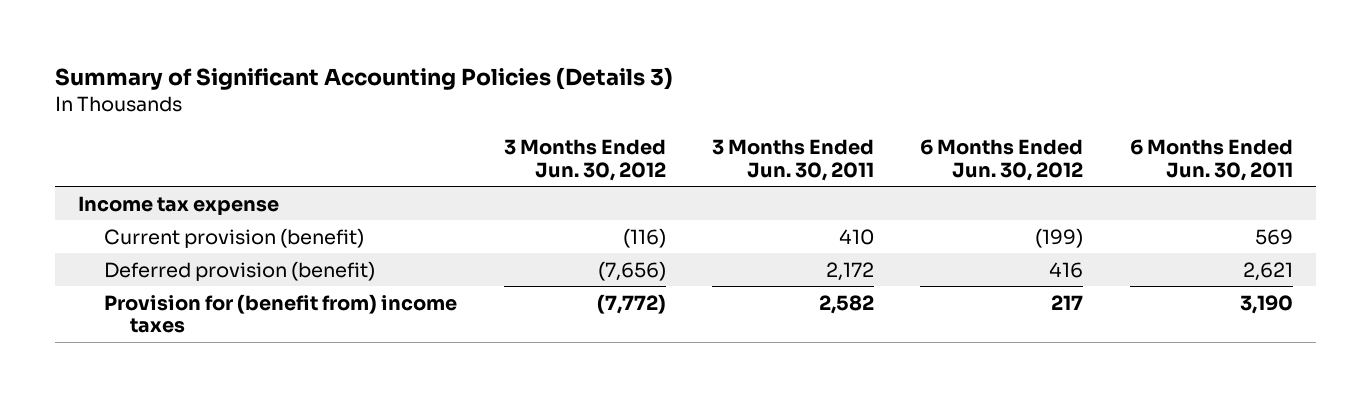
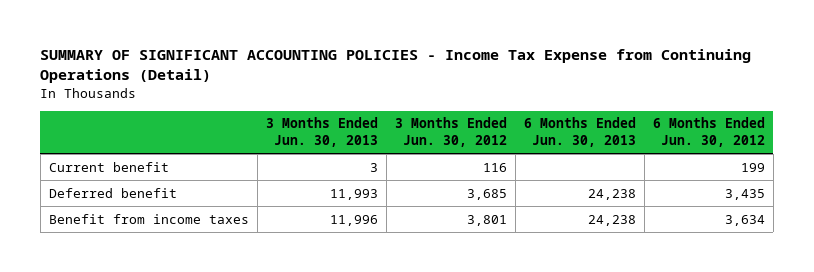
- Summary of Significant Accounting Policies (Details 3)
+ SUMMARY OF SIGNIFICANT ACCOUNTING POLICIES - Income Tax Expense from Continuing Operations (Detail)
- | 3 Months Ended Jun. 30, 2012 | 3 Months Ended Jun. 30, 2011 | 6 Months Ended Jun. 30, 2012 | 6 Months Ended Jun. 30, 2011
+ | 3 Months Ended Jun. 30, 2013 | 3 Months Ended Jun. 30, 2012 | 6 Months Ended Jun. 30, 2013 | 6 Months Ended Jun. 30, 2012
- Income tax expense
- Current provision (benefit) | (116) | 410 | (199) | 569
- Deferred provision (benefit) | (7,656) | 2,172 | 416 | 2,621
- Provision for (benefit from) income taxes | (7,772) | 2,582 | 217 | 3,190
+ Current benefit | 3 | 116 | | 199
+ Deferred benefit | 11,993 | 3,685 | 24,238 | 3,435
+ Benefit from income taxes | 11,996 | 3,801 | 24,238 | 3,634

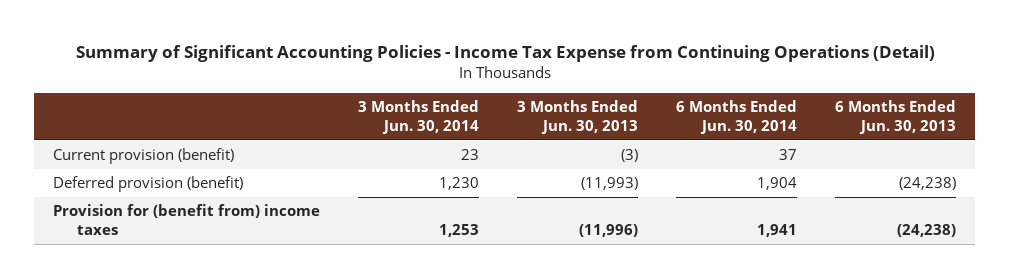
- SUMMARY OF SIGNIFICANT ACCOUNTING POLICIES - Income Tax Expense from Continuing Operations (Detail)
+ Summary of Significant Accounting Policies - Income Tax Expense from Continuing Operations (Detail)
- | 3 Months Ended Jun. 30, 2013 | 3 Months Ended Jun. 30, 2012 | 6 Months Ended Jun. 30, 2013 | 6 Months Ended Jun. 30, 2012
+ | 3 Months Ended Jun. 30, 2014 | 3 Months Ended Jun. 30, 2013 | 6 Months Ended Jun. 30, 2014 | 6 Months Ended Jun. 30, 2013
- Current benefit | 3 | 116 | | 199
- Deferred benefit | 11,993 | 3,685 | 24,238 | 3,435
- Benefit from income taxes | 11,996 | 3,801 | 24,238 | 3,634
+ Current provision (benefit) | 23 | (3) | 37 |
+ Deferred provision (benefit) | 1,230 | (11,993) | 1,904 | (24,238)
+ Provision for (benefit from) income taxes | 1,253 | (11,996) | 1,941 | (24,238)

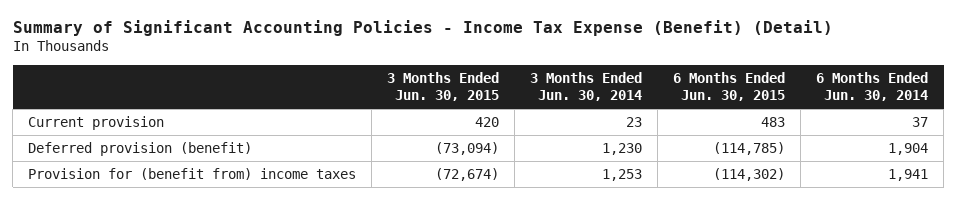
- Summary of Significant Accounting Policies - Income Tax Expense from Continuing Operations (Detail)
+ Summary of Significant Accounting Policies - Income Tax Expense (Benefit) (Detail)
- | 3 Months Ended Jun. 30, 2014 | 3 Months Ended Jun. 30, 2013 | 6 Months Ended Jun. 30, 2014 | 6 Months Ended Jun. 30, 2013
+ | 3 Months Ended Jun. 30, 2015 | 3 Months Ended Jun. 30, 2014 | 6 Months Ended Jun. 30, 2015 | 6 Months Ended Jun. 30, 2014
- Current provision (benefit) | 23 | (3) | 37 |
+ Current provision | 420 | 23 | 483 | 37

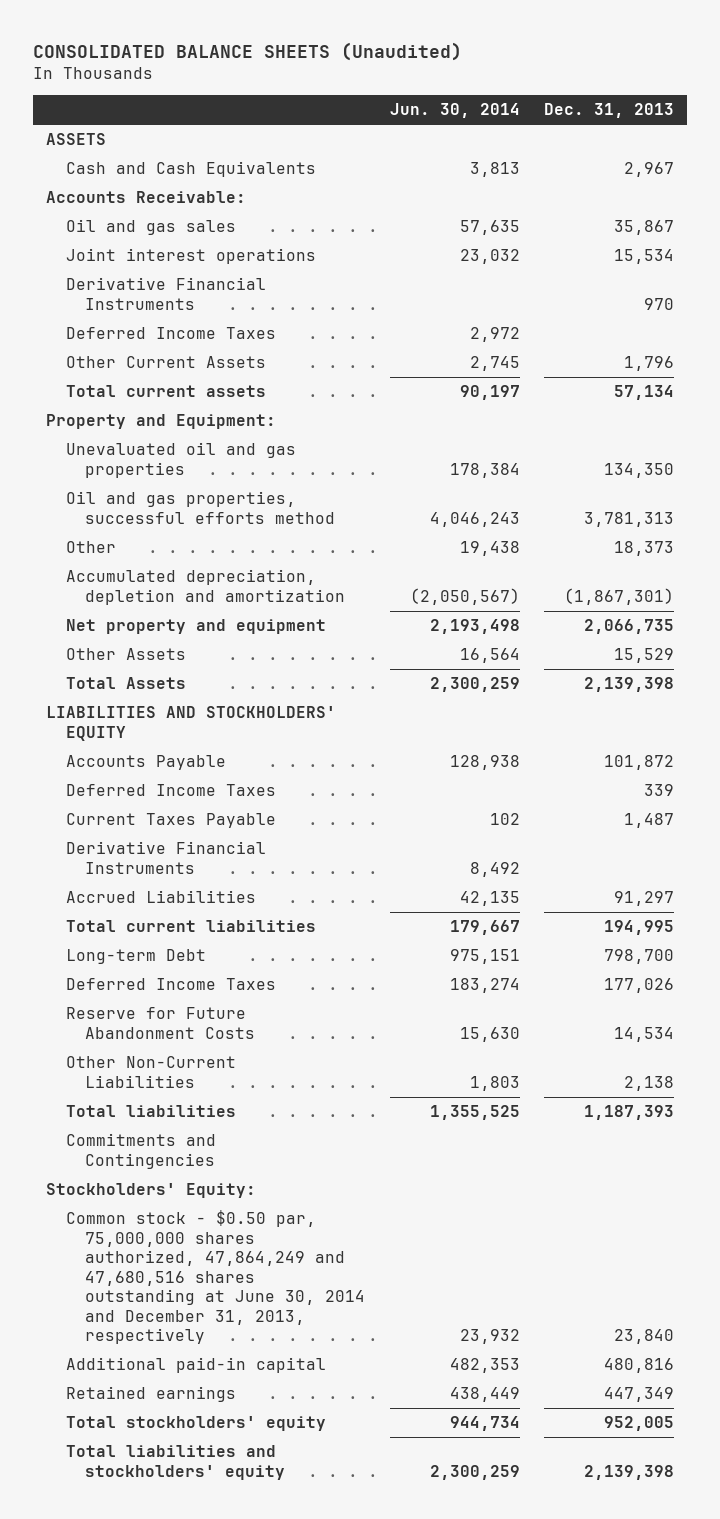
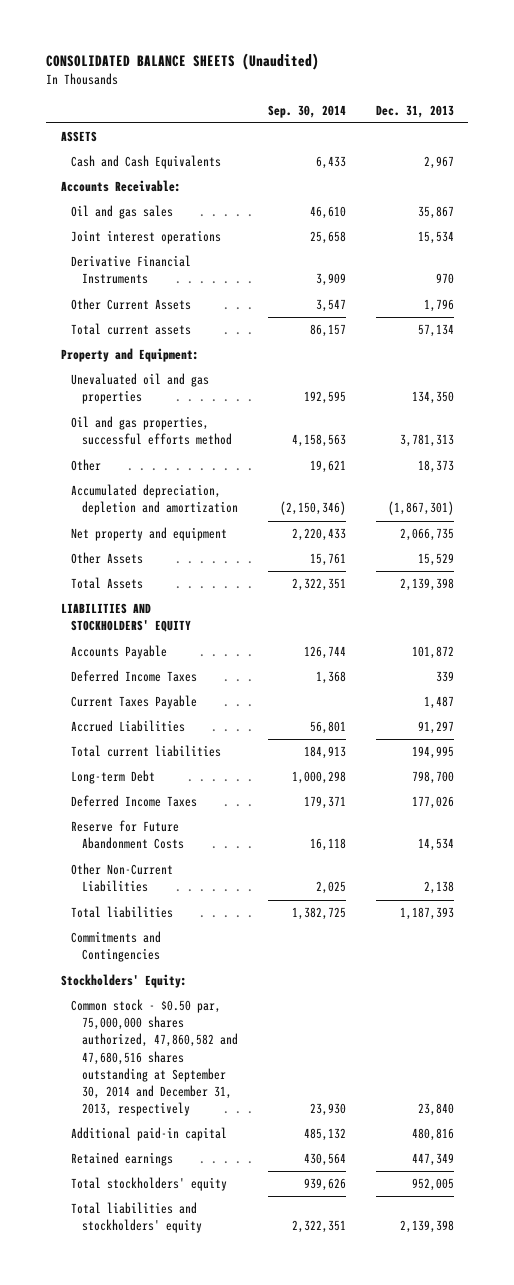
- | Jun. 30, 2014 | Dec. 31, 2013
+ | Sep. 30, 2014 | Dec. 31, 2013
- Deferred Income Taxes | 2,972 |
- Derivative Financial Instruments | 8,492 |
- Common stock - $0.50 par, 75,000,000 shares authorized, 47,864,249 and 47,680,516 shares outstanding at June 30, 2014 and December 31, 2013, respectively | 23,932 | 23,840
+ Common stock - $0.50 par, 75,000,000 shares authorized, 47,860,582 and 47,680,516 shares outstanding at September 30, 2014 and December 31, 2013, respectively | 23,930 | 23,840

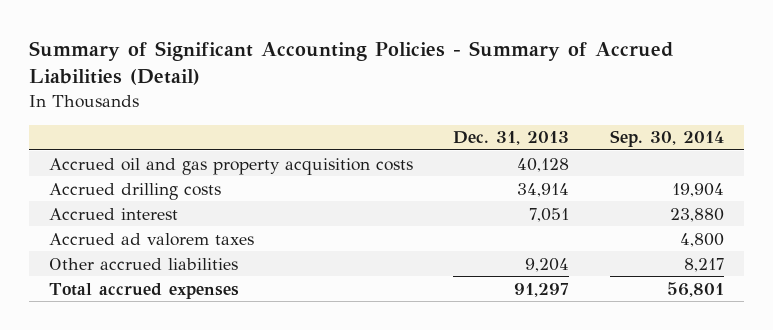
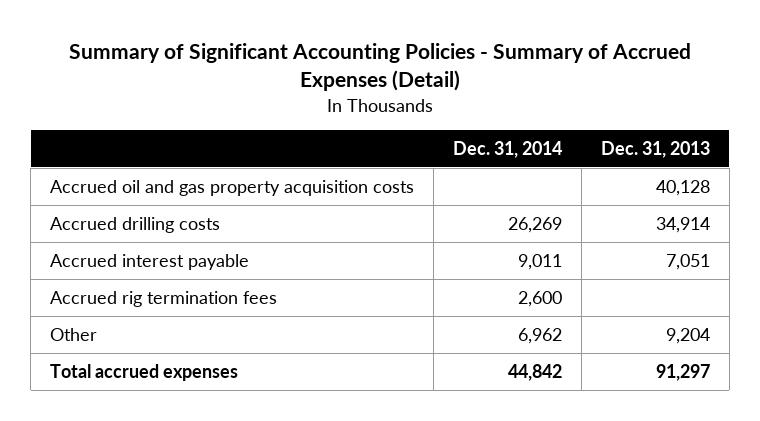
- Summary of Significant Accounting Policies - Summary of Accrued Liabilities (Detail)
+ Summary of Significant Accounting Policies - Summary of Accrued Expenses (Detail)
- | Dec. 31, 2013 | Sep. 30, 2014
+ | Dec. 31, 2014 | Dec. 31, 2013
- Accrued interest | 7,051 | 23,880
- Accrued ad valorem taxes | | 4,800
- Other accrued liabilities | 9,204 | 8,217
+ Accrued interest payable | 9,011 | 7,051
+ Accrued rig termination fees | 2,600 |
+ Other | 6,962 | 9,204

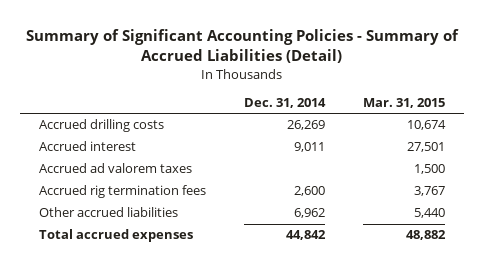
- Summary of Significant Accounting Policies - Summary of Accrued Expenses (Detail)
+ Summary of Significant Accounting Policies - Summary of Accrued Liabilities (Detail)
- | Dec. 31, 2014 | Dec. 31, 2013
+ | Dec. 31, 2014 | Mar. 31, 2015
- Accrued oil and gas property acquisition costs | | 40,128
- Accrued interest payable | 9,011 | 7,051
+ Accrued interest | 9,011 | 27,501
+ Accrued ad valorem taxes | | 1,500
- Other | 6,962 | 9,204
+ Other accrued liabilities | 6,962 | 5,440

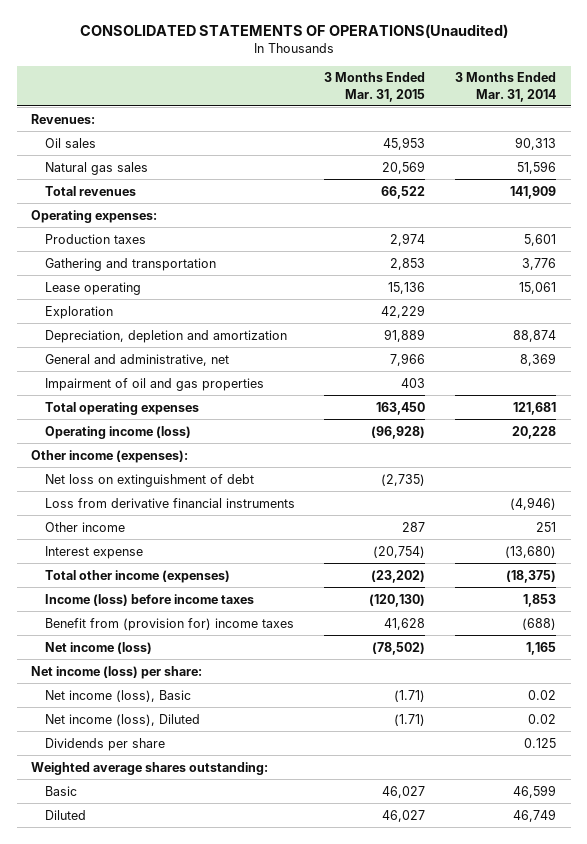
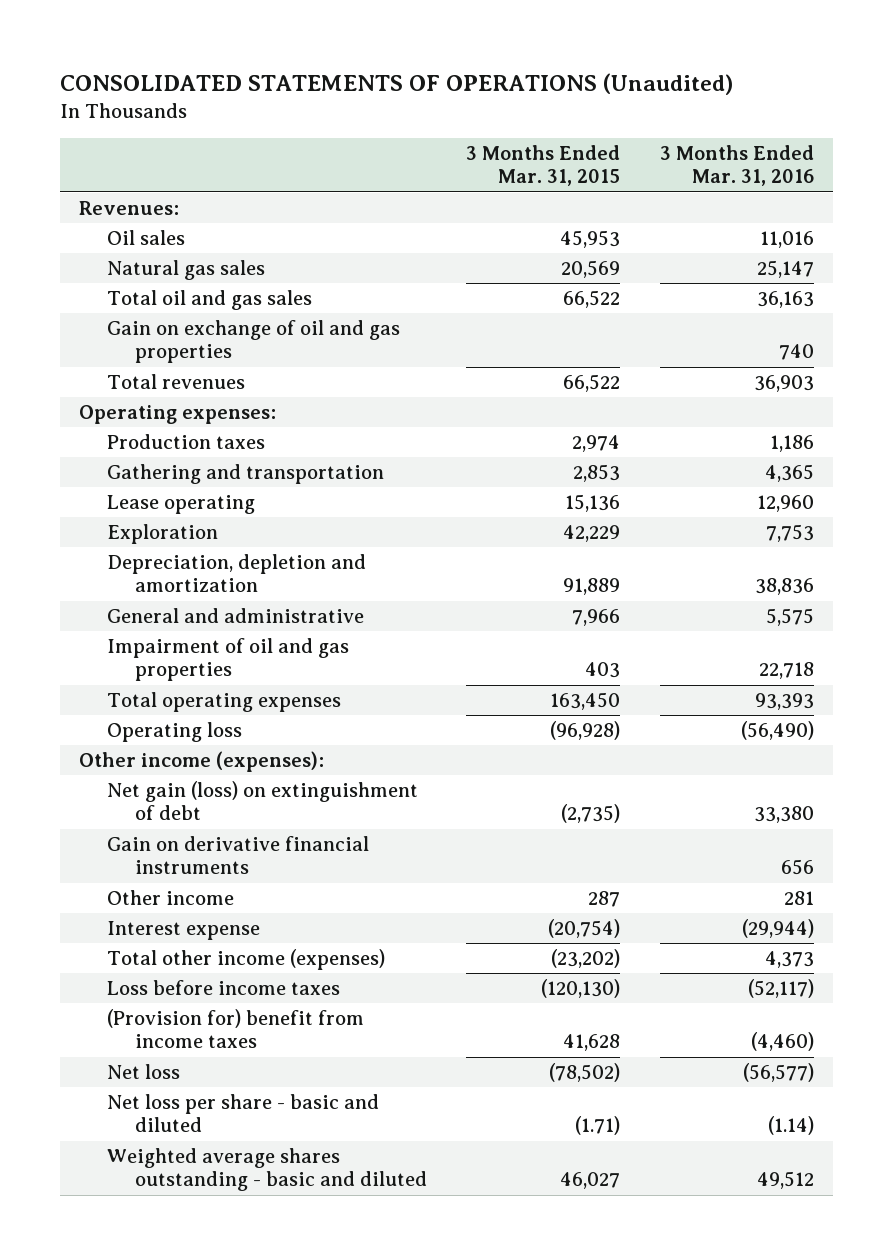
- CONSOLIDATED STATEMENTS OF OPERATIONS(Unaudited)
+ CONSOLIDATED STATEMENTS OF OPERATIONS (Unaudited)
- | 3 Months Ended Mar. 31, 2015 | 3 Months Ended Mar. 31, 2014
+ | 3 Months Ended Mar. 31, 2015 | 3 Months Ended Mar. 31, 2016
+ Total oil and gas sales | 66,522 | 36,163
+ Gain on exchange of oil and gas properties | | 740
- General and administrative, net | 7,966 | 8,369
+ General and administrative | 7,966 | 5,575
- Operating income (loss) | (96,928) | 20,228
+ Operating loss | (96,928) | (56,490)
- Net loss on extinguishment of debt | (2,735) |
- Loss from derivative financial instruments | | (4,946)
+ Net gain (loss) on extinguishment of debt | (2,735) | 33,380
+ Gain on derivative financial instruments | | 656
- Income (loss) before income taxes | (120,130) | 1,853
- Benefit from (provision for) income taxes | 41,628 | (688)
- Net income (loss) | (78,502) | 1,165
- Net income (loss) per share:
- Net income (loss), Basic | (1.71) | 0.02
- Net income (loss), Diluted | (1.71) | 0.02
- Dividends per share | | 0.125
- Weighted average shares outstanding:
- Basic | 46,027 | 46,599
- Diluted | 46,027 | 46,749
+ Loss before income taxes | (120,130) | (52,117)
+ (Provision for) benefit from income taxes | 41,628 | (4,460)
+ Net loss | (78,502) | (56,577)
+ Net loss per share - basic and diluted | (1.71) | (1.14)
+ Weighted average shares outstanding - basic and diluted | 46,027 | 49,512

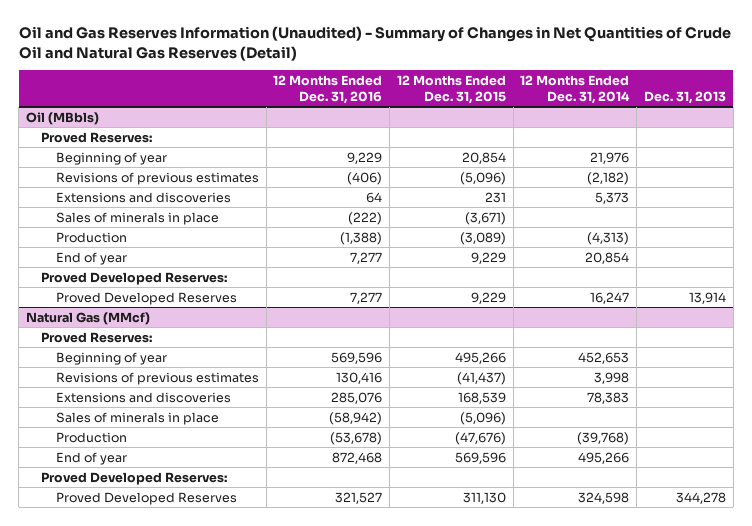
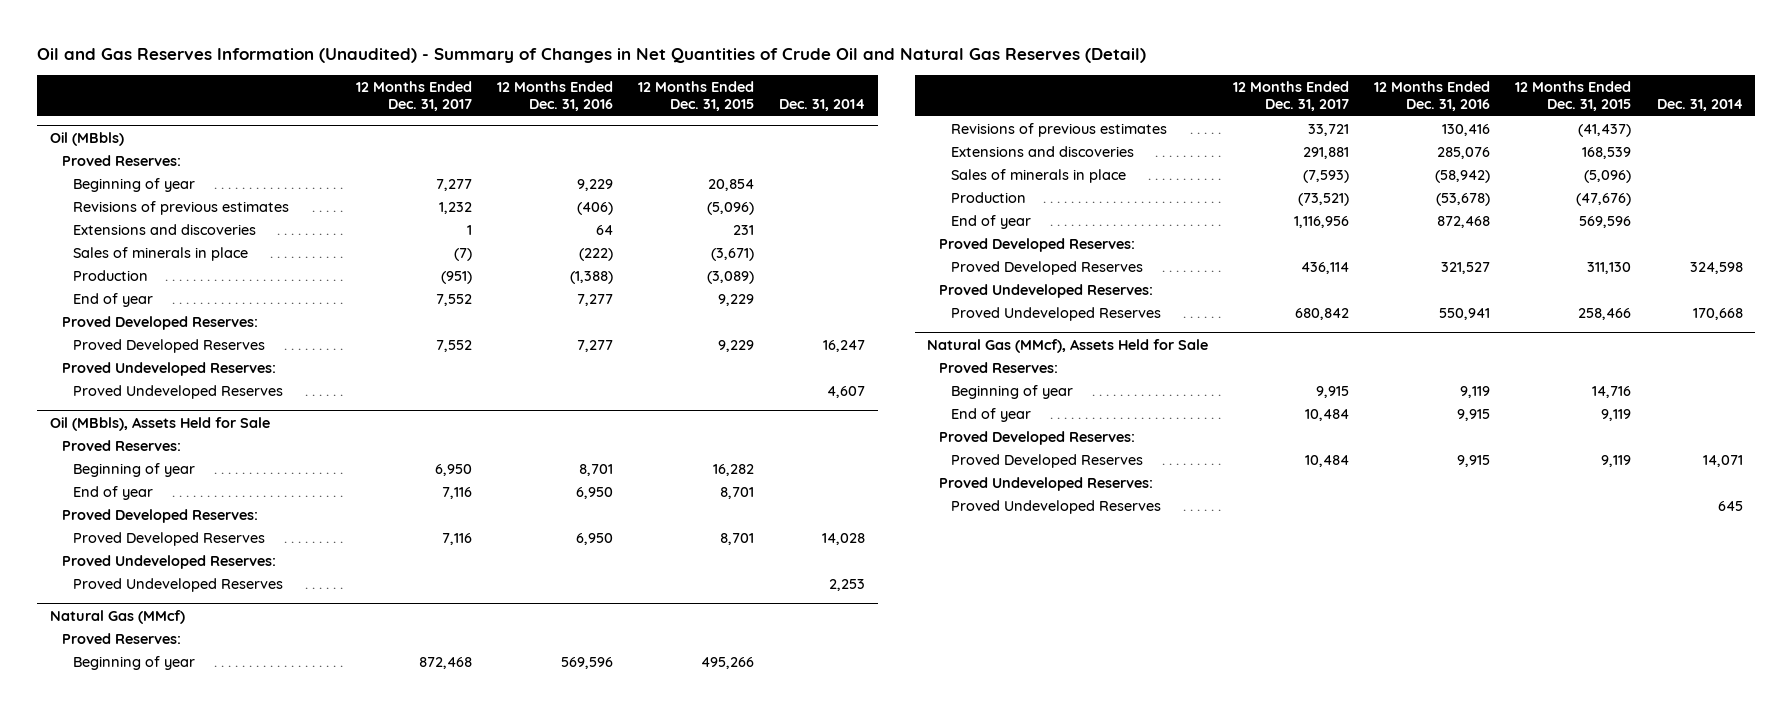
- | 12 Months Ended Dec. 31, 2016 | 12 Months Ended Dec. 31, 2015 | 12 Months Ended Dec. 31, 2014 | Dec. 31, 2013
+ | 12 Months Ended Dec. 31, 2017 | 12 Months Ended Dec. 31, 2016 | 12 Months Ended Dec. 31, 2015 | Dec. 31, 2014
@ Oil (MBbls)
+ Proved Undeveloped Reserves:
+ Proved Undeveloped Reserves | | | | 4,607
+ Oil (MBbls), Assets Held for Sale
+ Proved Reserves:
+ Beginning of year | 6,950 | 8,701 | 16,282 |
+ End of year | 7,116 | 6,950 | 8,701 |
+ Proved Developed Reserves:
+ Proved Developed Reserves | 7,116 | 6,950 | 8,701 | 14,028
+ Proved Undeveloped Reserves:
+ Proved Undeveloped Reserves | | | | 2,253
@ Natural Gas (MMcf)
+ Proved Undeveloped Reserves:
+ Proved Undeveloped Reserves | 680,842 | 550,941 | 258,466 | 170,668
+ Natural Gas (MMcf), Assets Held for Sale
+ Proved Reserves:
+ Beginning of year | 9,915 | 9,119 | 14,716 |
+ End of year | 10,484 | 9,915 | 9,119 |
+ Proved Developed Reserves:
+ Proved Developed Reserves | 10,484 | 9,915 | 9,119 | 14,071
+ Proved Undeveloped Reserves:
+ Proved Undeveloped Reserves | | | | 645

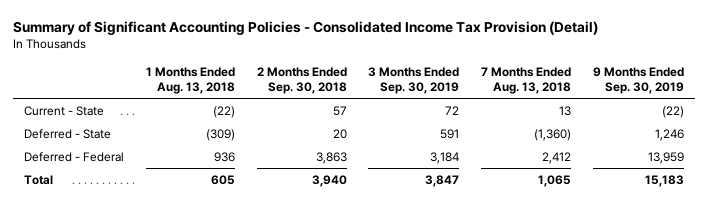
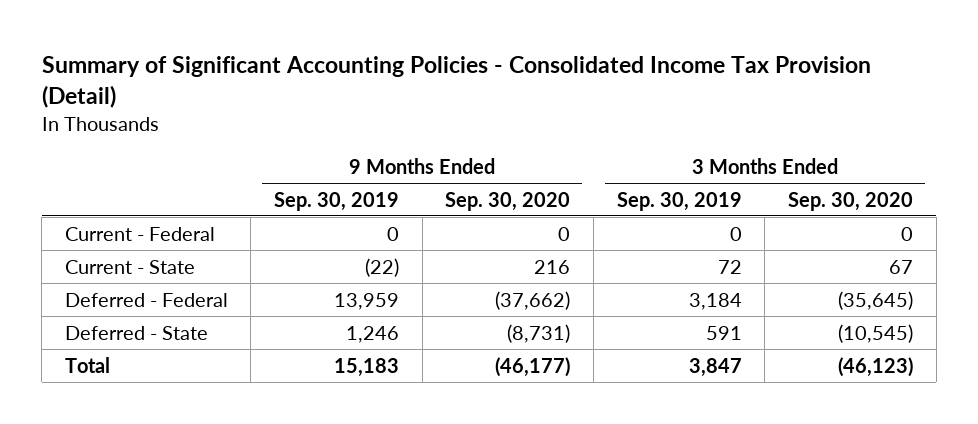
- | 1 Months Ended Aug. 13, 2018 | 2 Months Ended Sep. 30, 2018 | 3 Months Ended Sep. 30, 2019 | 7 Months Ended Aug. 13, 2018 | 9 Months Ended Sep. 30, 2019
+ | 9 Months Ended Sep. 30, 2019 | 9 Months Ended Sep. 30, 2020 | 3 Months Ended Sep. 30, 2019 | 3 Months Ended Sep. 30, 2020
+ Current - Federal | 0 | 0 | 0 | 0
moved down: Deferred - State | 1,246 | (8,731) | 591 | (10,545)

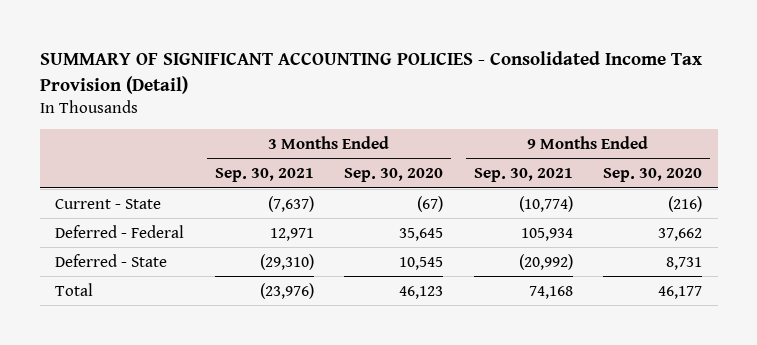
- Summary of Significant Accounting Policies - Consolidated Income Tax Provision (Detail)
+ SUMMARY OF SIGNIFICANT ACCOUNTING POLICIES - Consolidated Income Tax Provision (Detail)
- | 9 Months Ended Sep. 30, 2019 | 9 Months Ended Sep. 30, 2020 | 3 Months Ended Sep. 30, 2019 | 3 Months Ended Sep. 30, 2020
+ | 3 Months Ended Sep. 30, 2021 | 3 Months Ended Sep. 30, 2020 | 9 Months Ended Sep. 30, 2021 | 9 Months Ended Sep. 30, 2020
- Current - Federal | 0 | 0 | 0 | 0
- Current - State | (22) | 216 | 72 | 67
- Deferred - Federal | 13,959 | (37,662) | 3,184 | (35,645)
- Deferred - State | 1,246 | (8,731) | 591 | (10,545)
- Total | 15,183 | (46,177) | 3,847 | (46,123)
+ Current - State | (7,637) | (67) | (10,774) | (216)
+ Deferred - Federal | 12,971 | 35,645 | 105,934 | 37,662
+ Deferred - State | (29,310) | 10,545 | (20,992) | 8,731
+ Total | (23,976) | 46,123 | 74,168 | 46,177

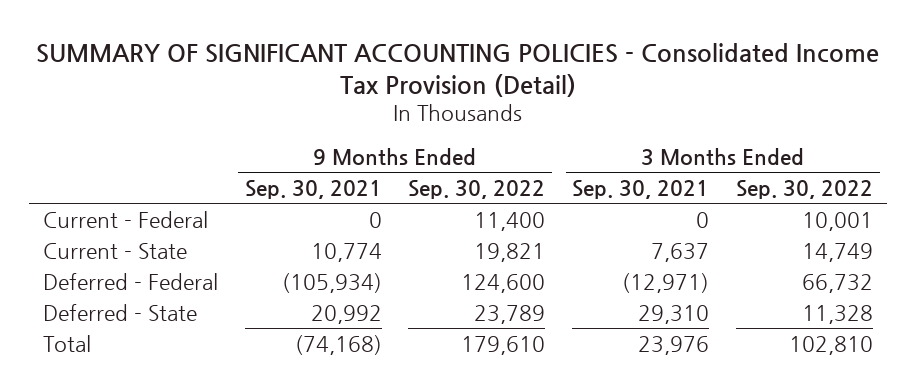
- | 3 Months Ended Sep. 30, 2021 | 3 Months Ended Sep. 30, 2020 | 9 Months Ended Sep. 30, 2021 | 9 Months Ended Sep. 30, 2020
+ | 9 Months Ended Sep. 30, 2021 | 9 Months Ended Sep. 30, 2022 | 3 Months Ended Sep. 30, 2021 | 3 Months Ended Sep. 30, 2022
- Current - State | (7,637) | (67) | (10,774) | (216)
- Deferred - Federal | 12,971 | 35,645 | 105,934 | 37,662
- Deferred - State | (29,310) | 10,545 | (20,992) | 8,731
- Total | (23,976) | 46,123 | 74,168 | 46,177
+ Current - Federal | 0 | 11,400 | 0 | 10,001
+ Current - State | 10,774 | 19,821 | 7,637 | 14,749
+ Deferred - Federal | (105,934) | 124,600 | (12,971) | 66,732
+ Deferred - State | 20,992 | 23,789 | 29,310 | 11,328
+ Total | (74,168) | 179,610 | 23,976 | 102,810

